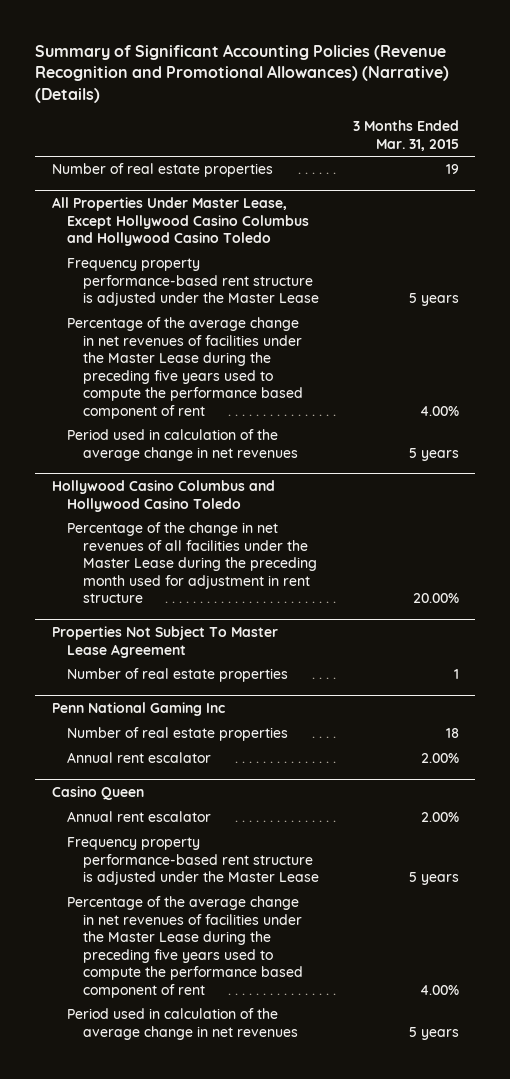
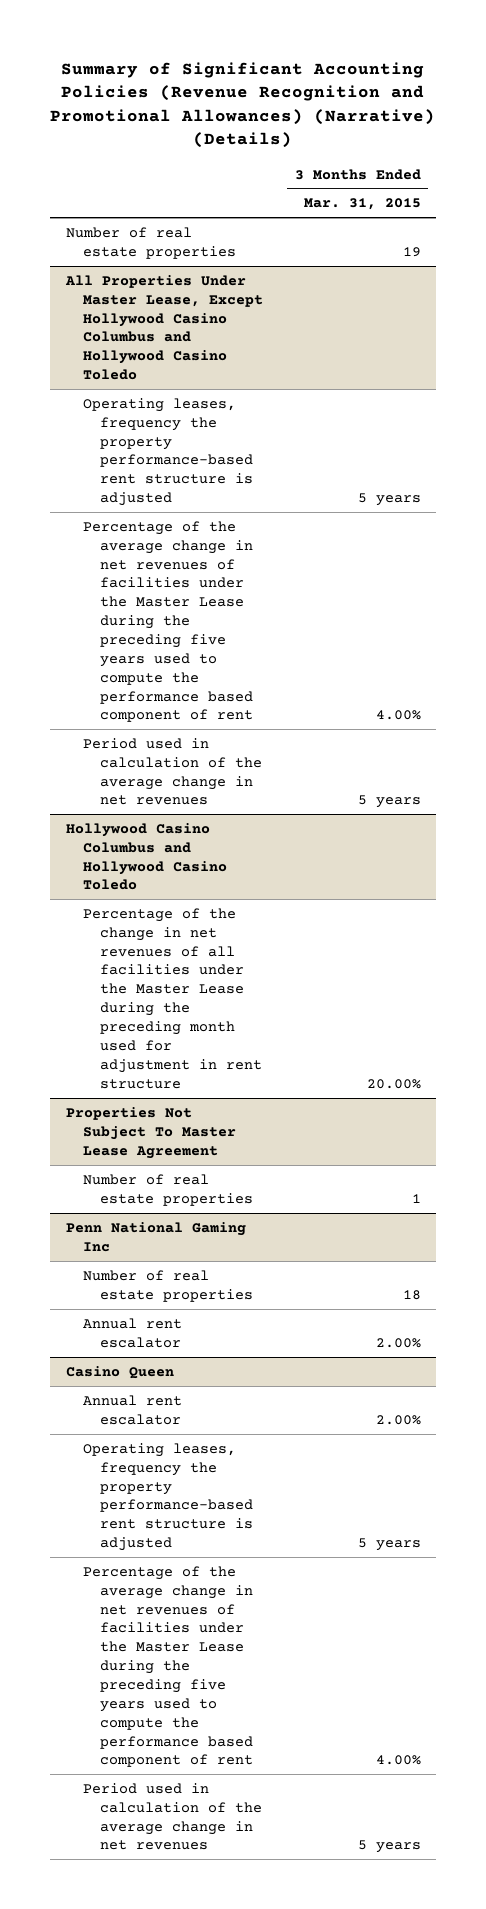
@ All Properties Under Master Lease, Except Hollywood Casino Columbus and Hollywood Casino Toledo
- Frequency property performance-based rent structure is adjusted under the Master Lease | 5 years
+ Operating leases, frequency the property performance-based rent structure is adjusted | 5 years
@ Casino Queen
- Frequency property performance-based rent structure is adjusted under the Master Lease | 5 years
+ Operating leases, frequency the property performance-based rent structure is adjusted | 5 years

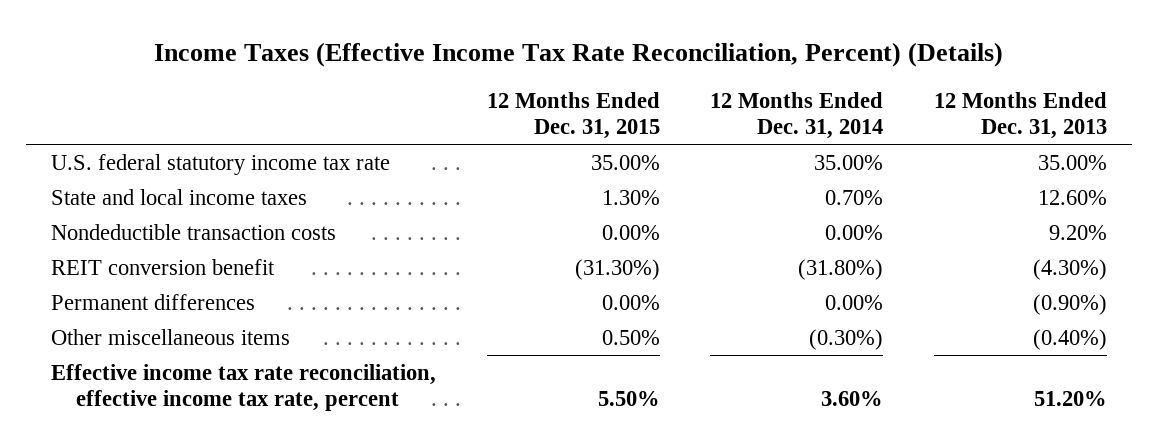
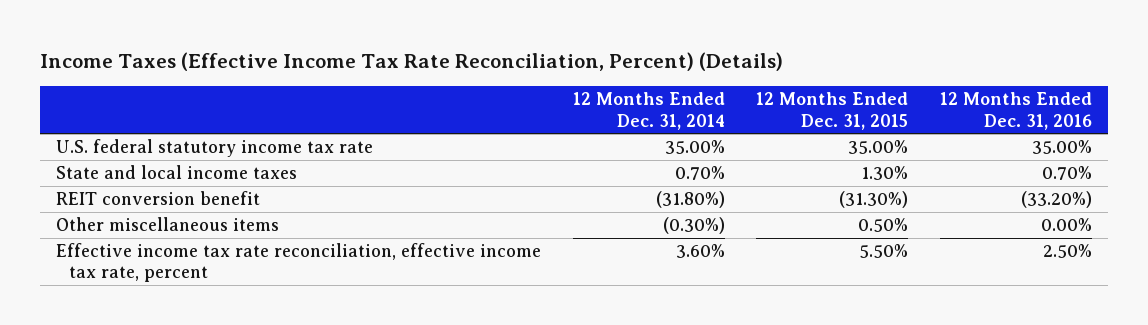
- | 12 Months Ended Dec. 31, 2015 | 12 Months Ended Dec. 31, 2014 | 12 Months Ended Dec. 31, 2013
+ | 12 Months Ended Dec. 31, 2014 | 12 Months Ended Dec. 31, 2015 | 12 Months Ended Dec. 31, 2016
- Nondeductible transaction costs | 0.00% | 0.00% | 9.20%
- Permanent differences | 0.00% | 0.00% | (0.90%)

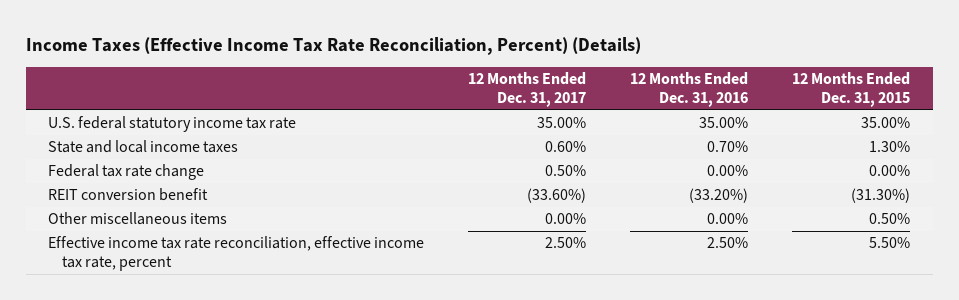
- | 12 Months Ended Dec. 31, 2014 | 12 Months Ended Dec. 31, 2015 | 12 Months Ended Dec. 31, 2016
+ | 12 Months Ended Dec. 31, 2017 | 12 Months Ended Dec. 31, 2016 | 12 Months Ended Dec. 31, 2015
+ Federal tax rate change | 0.50% | 0.00% | 0.00%

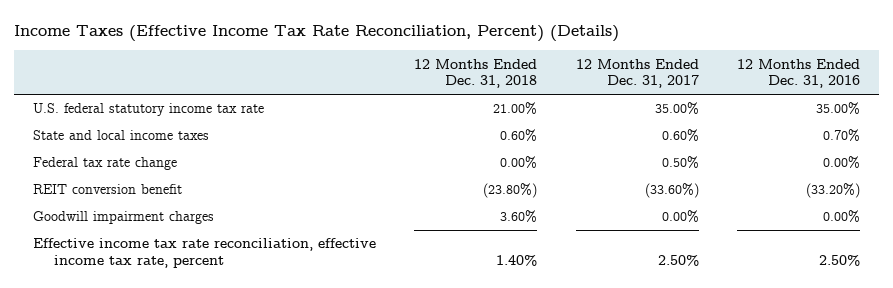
- | 12 Months Ended Dec. 31, 2017 | 12 Months Ended Dec. 31, 2016 | 12 Months Ended Dec. 31, 2015
+ | 12 Months Ended Dec. 31, 2018 | 12 Months Ended Dec. 31, 2017 | 12 Months Ended Dec. 31, 2016
- Other miscellaneous items | 0.00% | 0.00% | 0.50%
+ Goodwill impairment charges | 3.60% | 0.00% | 0.00%

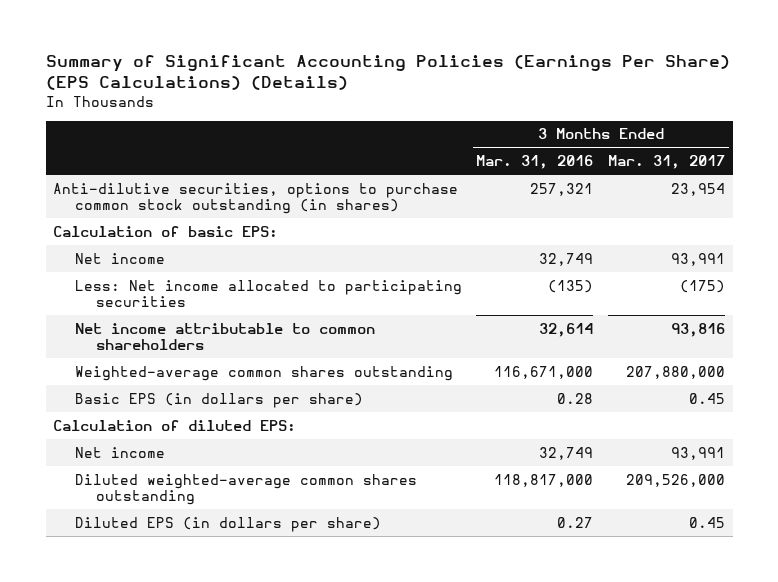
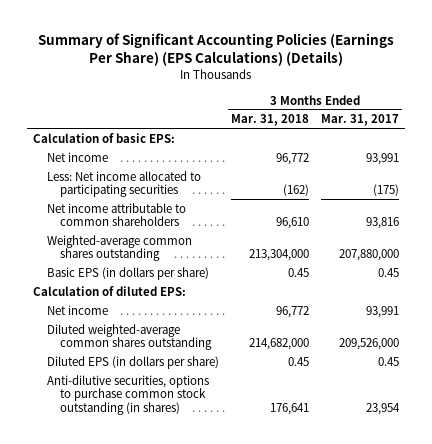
- | 3 Months Ended Mar. 31, 2016 | 3 Months Ended Mar. 31, 2017
+ | 3 Months Ended Mar. 31, 2018 | 3 Months Ended Mar. 31, 2017
moved down: Anti-dilutive securities, options to purchase common stock outstanding (in shares) | 176,641 | 23,954

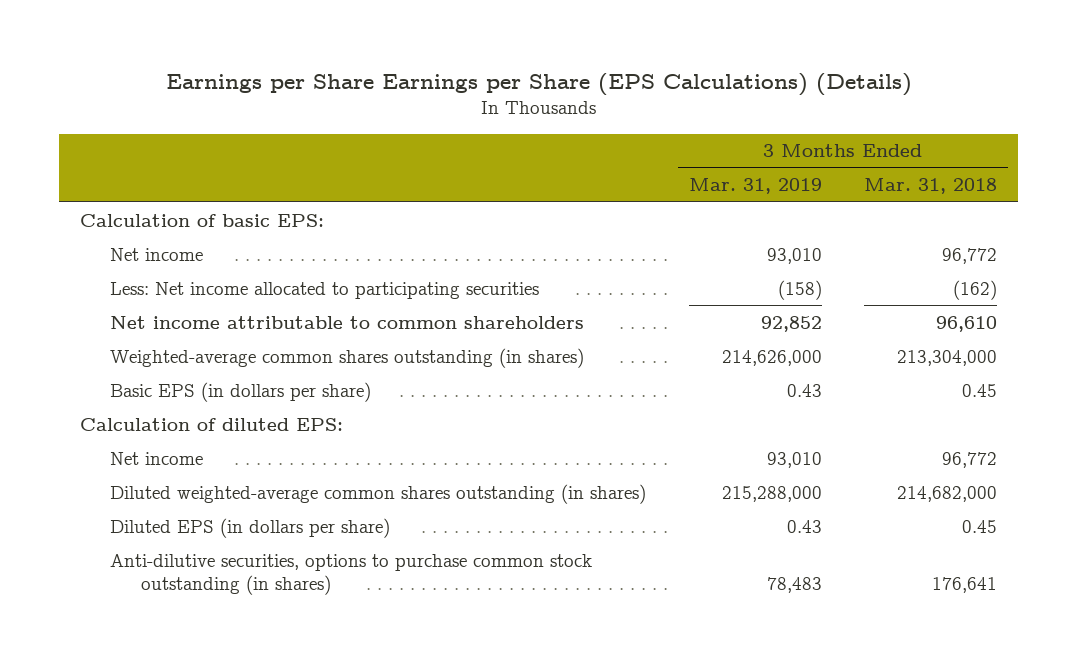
- Summary of Significant Accounting Policies (Earnings Per Share) (EPS Calculations) (Details)
+ Earnings per Share Earnings per Share (EPS Calculations) (Details)
- | 3 Months Ended Mar. 31, 2018 | 3 Months Ended Mar. 31, 2017
+ | 3 Months Ended Mar. 31, 2019 | 3 Months Ended Mar. 31, 2018
- Weighted-average common shares outstanding | 213,304,000 | 207,880,000
+ Weighted-average common shares outstanding (in shares) | 214,626,000 | 213,304,000
- Diluted weighted-average common shares outstanding | 214,682,000 | 209,526,000
+ Diluted weighted-average common shares outstanding (in shares) | 215,288,000 | 214,682,000

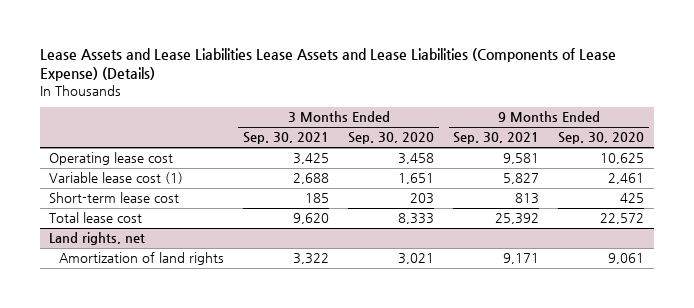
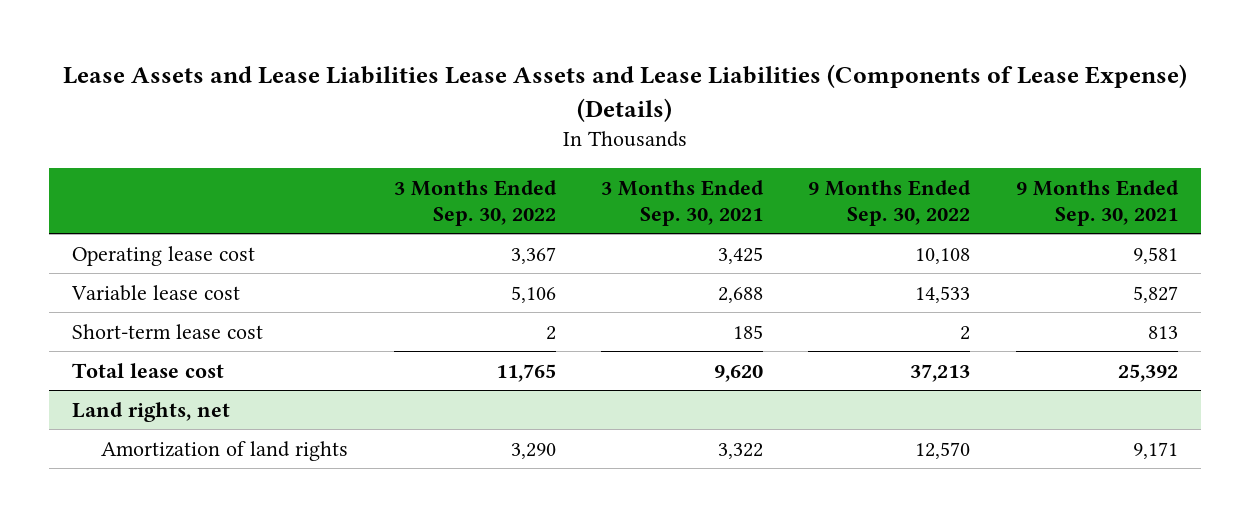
- | 3 Months Ended Sep. 30, 2021 | 3 Months Ended Sep. 30, 2020 | 9 Months Ended Sep. 30, 2021 | 9 Months Ended Sep. 30, 2020
+ | 3 Months Ended Sep. 30, 2022 | 3 Months Ended Sep. 30, 2021 | 9 Months Ended Sep. 30, 2022 | 9 Months Ended Sep. 30, 2021
- Variable lease cost (1) | 2,688 | 1,651 | 5,827 | 2,461
+ Variable lease cost | 5,106 | 2,688 | 14,533 | 5,827

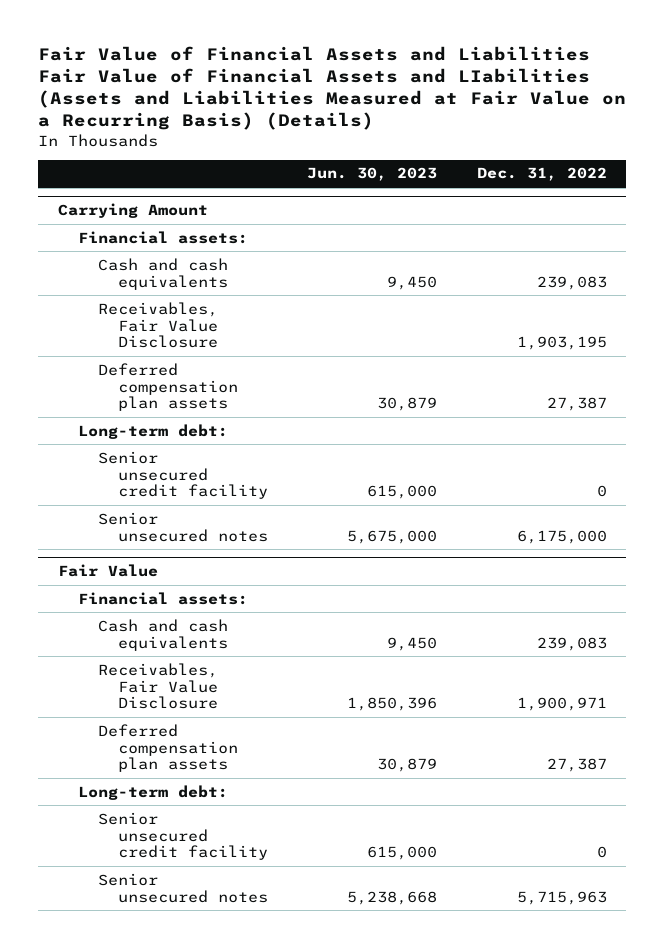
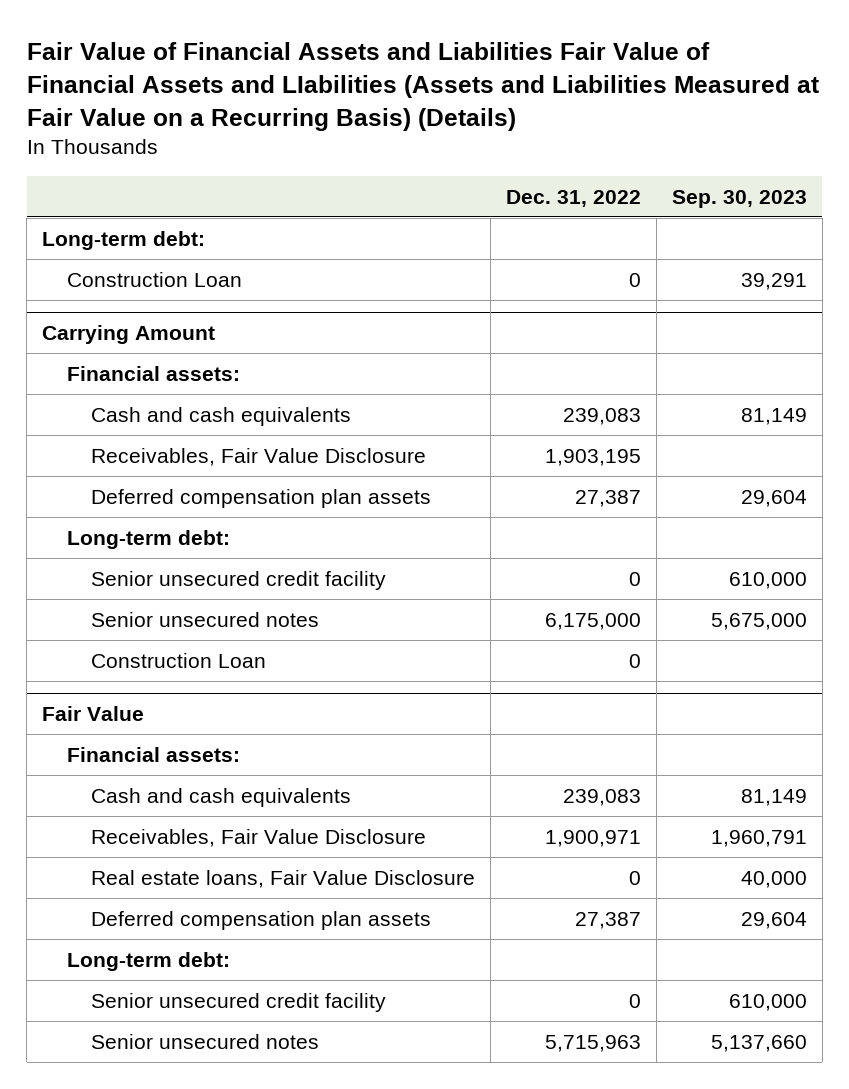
- | Jun. 30, 2023 | Dec. 31, 2022
+ | Dec. 31, 2022 | Sep. 30, 2023
+ Long-term debt:
+ Construction Loan | 0 | 39,291
@ Carrying Amount
+ Construction Loan | 0 |
@ Fair Value
+ Real estate loans, Fair Value Disclosure | 0 | 40,000

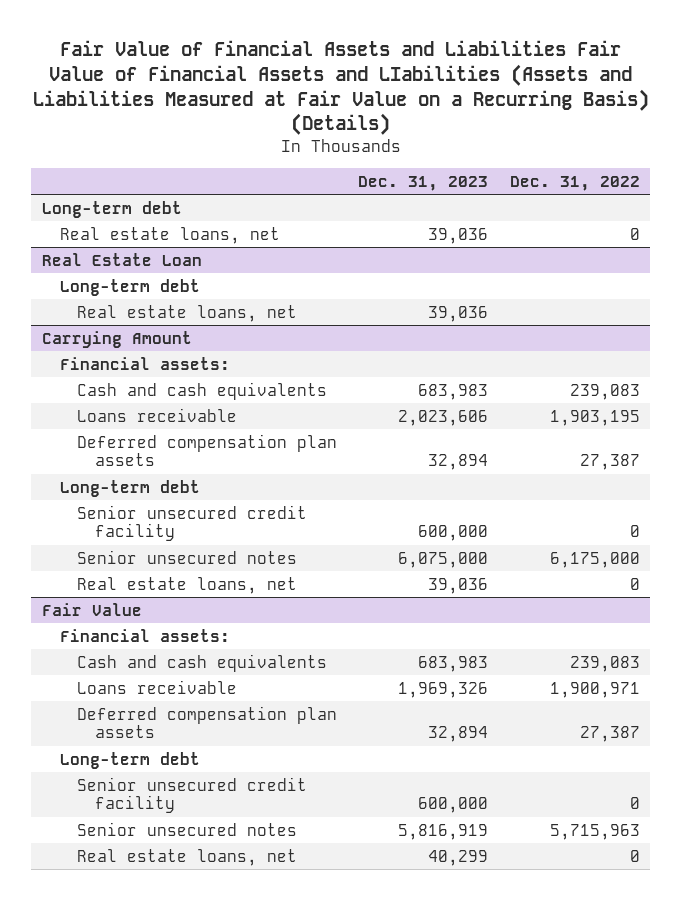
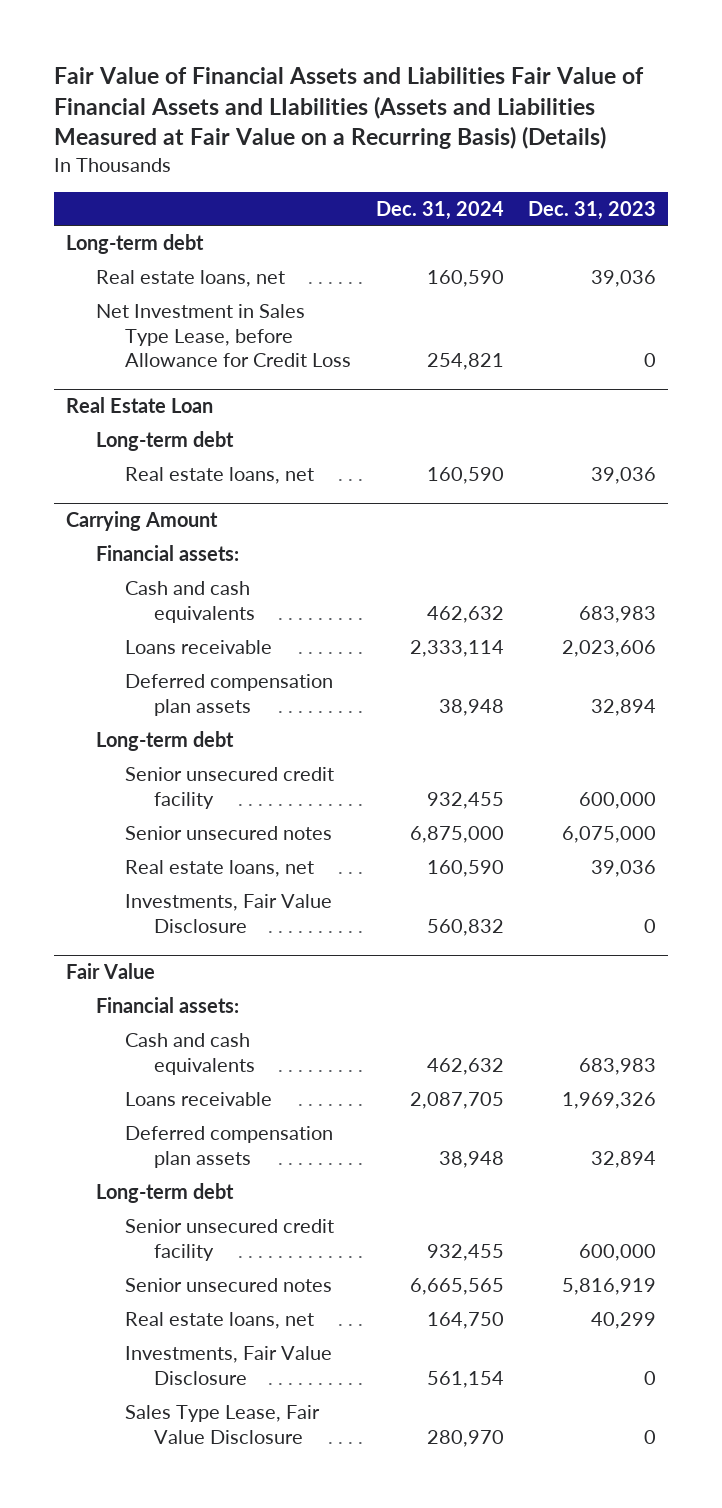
- | Dec. 31, 2023 | Dec. 31, 2022
+ | Dec. 31, 2024 | Dec. 31, 2023
+ Net Investment in Sales Type Lease, before Allowance for Credit Loss | 254,821 | 0
@ Carrying Amount
+ Investments, Fair Value Disclosure | 560,832 | 0
@ Fair Value
+ Investments, Fair Value Disclosure | 561,154 | 0
+ Sales Type Lease, Fair Value Disclosure | 280,970 | 0

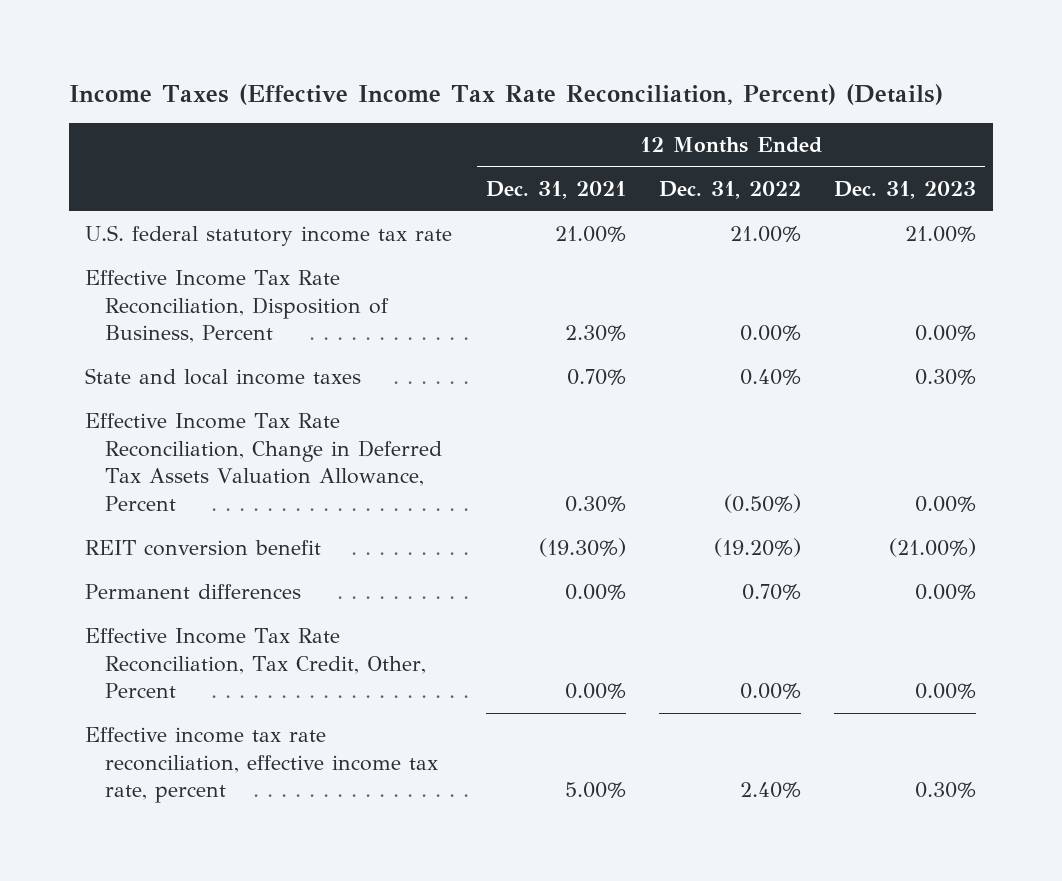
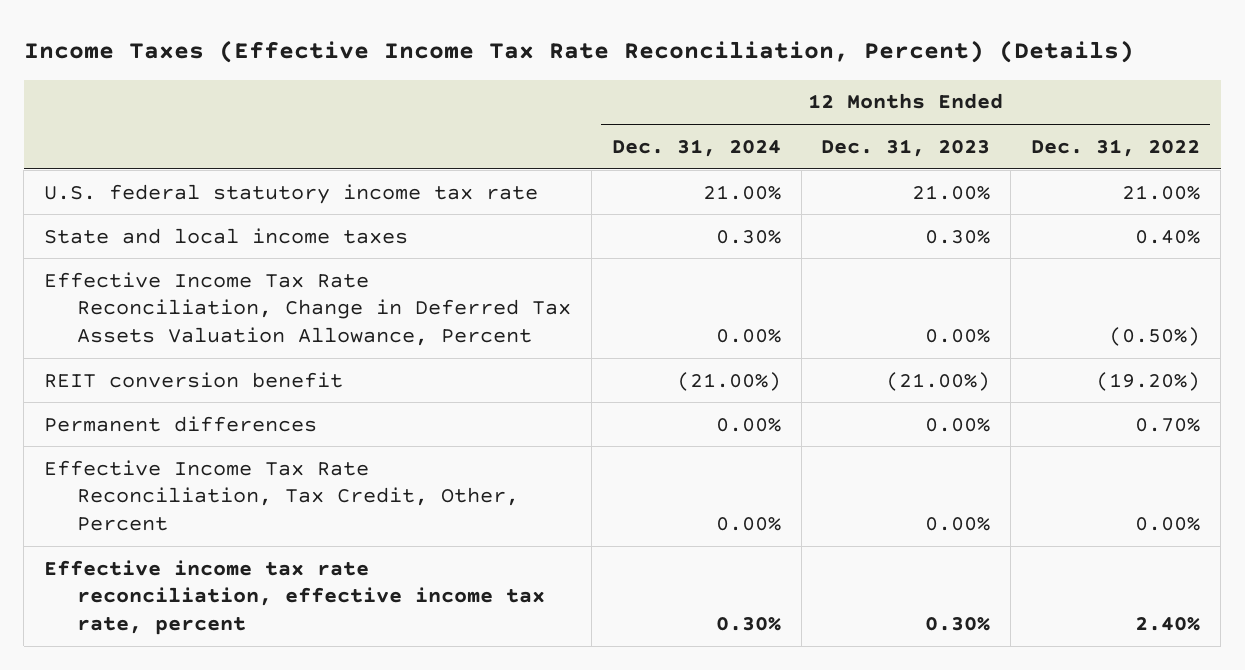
- | 12 Months Ended Dec. 31, 2021 | 12 Months Ended Dec. 31, 2022 | 12 Months Ended Dec. 31, 2023
+ | 12 Months Ended Dec. 31, 2024 | 12 Months Ended Dec. 31, 2023 | 12 Months Ended Dec. 31, 2022
- Effective Income Tax Rate Reconciliation, Disposition of Business, Percent | 2.30% | 0.00% | 0.00%

